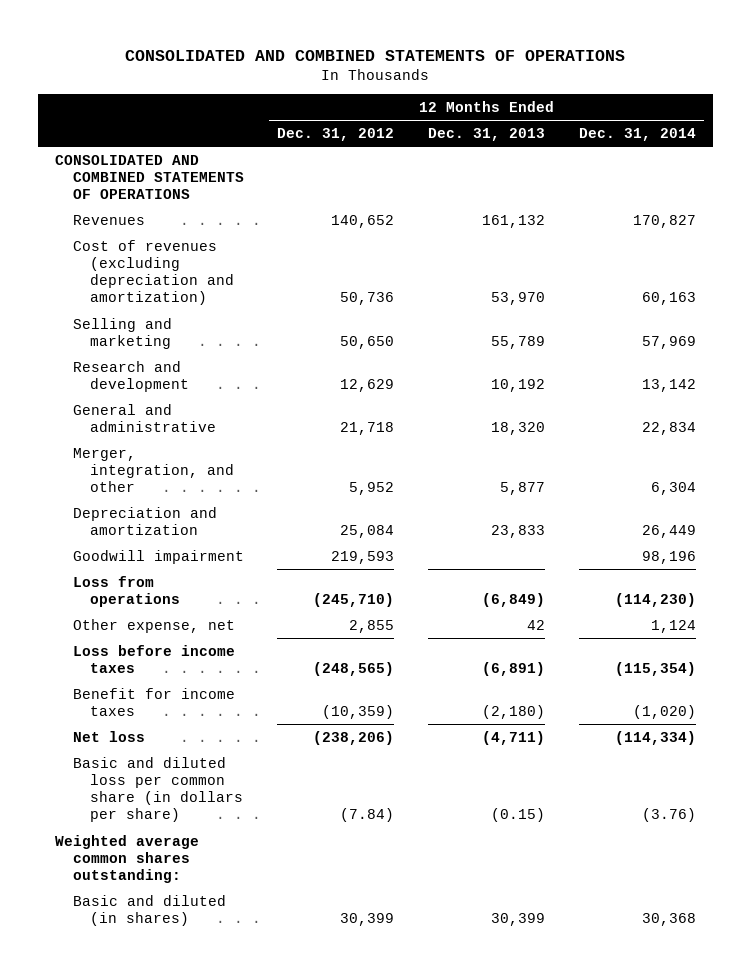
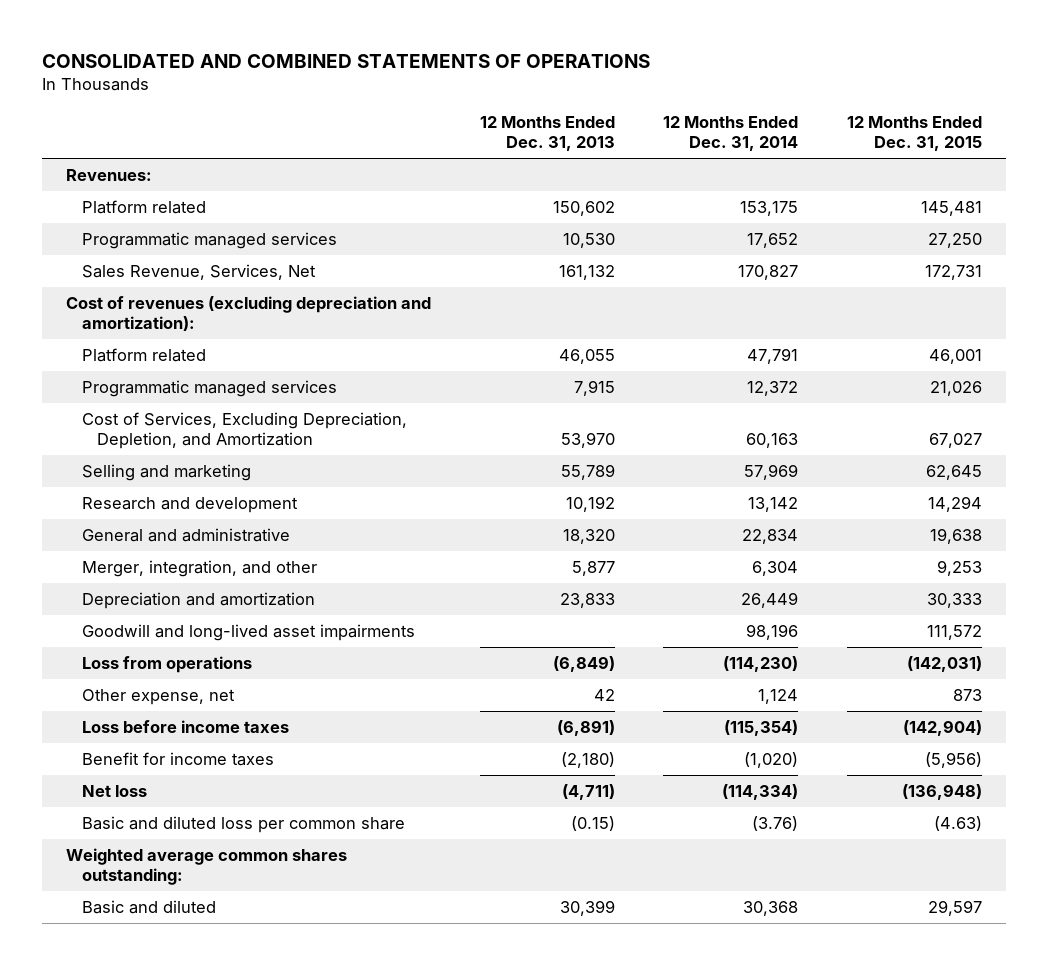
- | 12 Months Ended Dec. 31, 2012 | 12 Months Ended Dec. 31, 2013 | 12 Months Ended Dec. 31, 2014
+ | 12 Months Ended Dec. 31, 2013 | 12 Months Ended Dec. 31, 2014 | 12 Months Ended Dec. 31, 2015
- CONSOLIDATED AND COMBINED STATEMENTS OF OPERATIONS
- Revenues | 140,652 | 161,132 | 170,827
- Cost of revenues (excluding depreciation and amortization) | 50,736 | 53,970 | 60,163
+ Revenues:
+ Platform related | 150,602 | 153,175 | 145,481
+ Programmatic managed services | 10,530 | 17,652 | 27,250
+ Sales Revenue, Services, Net | 161,132 | 170,827 | 172,731
+ Cost of revenues (excluding depreciation and amortization):
+ Platform related | 46,055 | 47,791 | 46,001
+ Programmatic managed services | 7,915 | 12,372 | 21,026
+ Cost of Services, Excluding Depreciation, Depletion, and Amortization | 53,970 | 60,163 | 67,027
- Goodwill impairment | 219,593 | | 98,196
+ Goodwill and long-lived asset impairments | | 98,196 | 111,572
- Basic and diluted loss per common share (in dollars per share) | (7.84) | (0.15) | (3.76)
+ Basic and diluted loss per common share | (0.15) | (3.76) | (4.63)
- Basic and diluted (in shares) | 30,399 | 30,399 | 30,368
+ Basic and diluted | 30,399 | 30,368 | 29,597

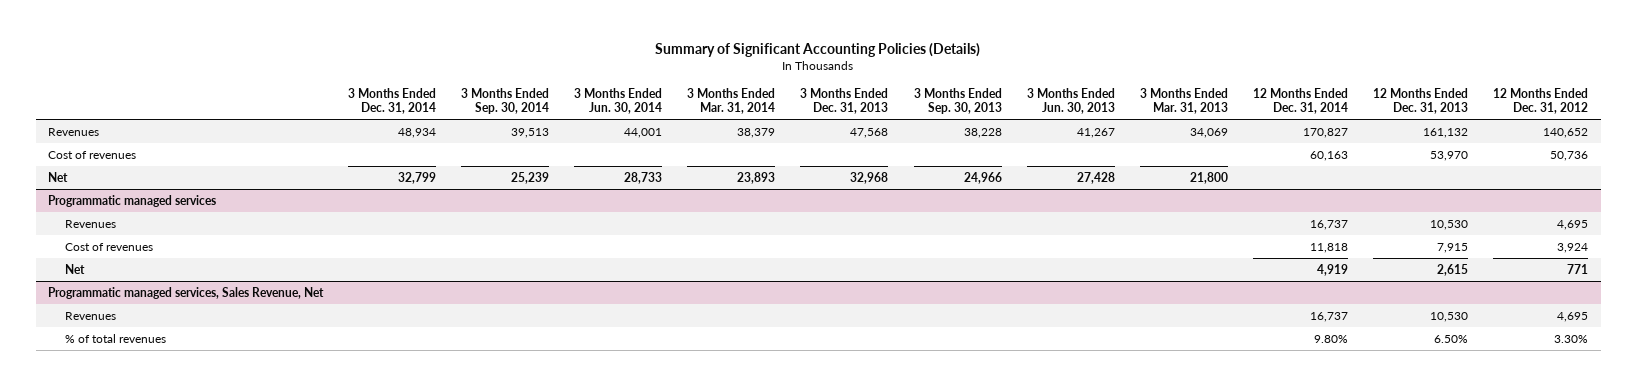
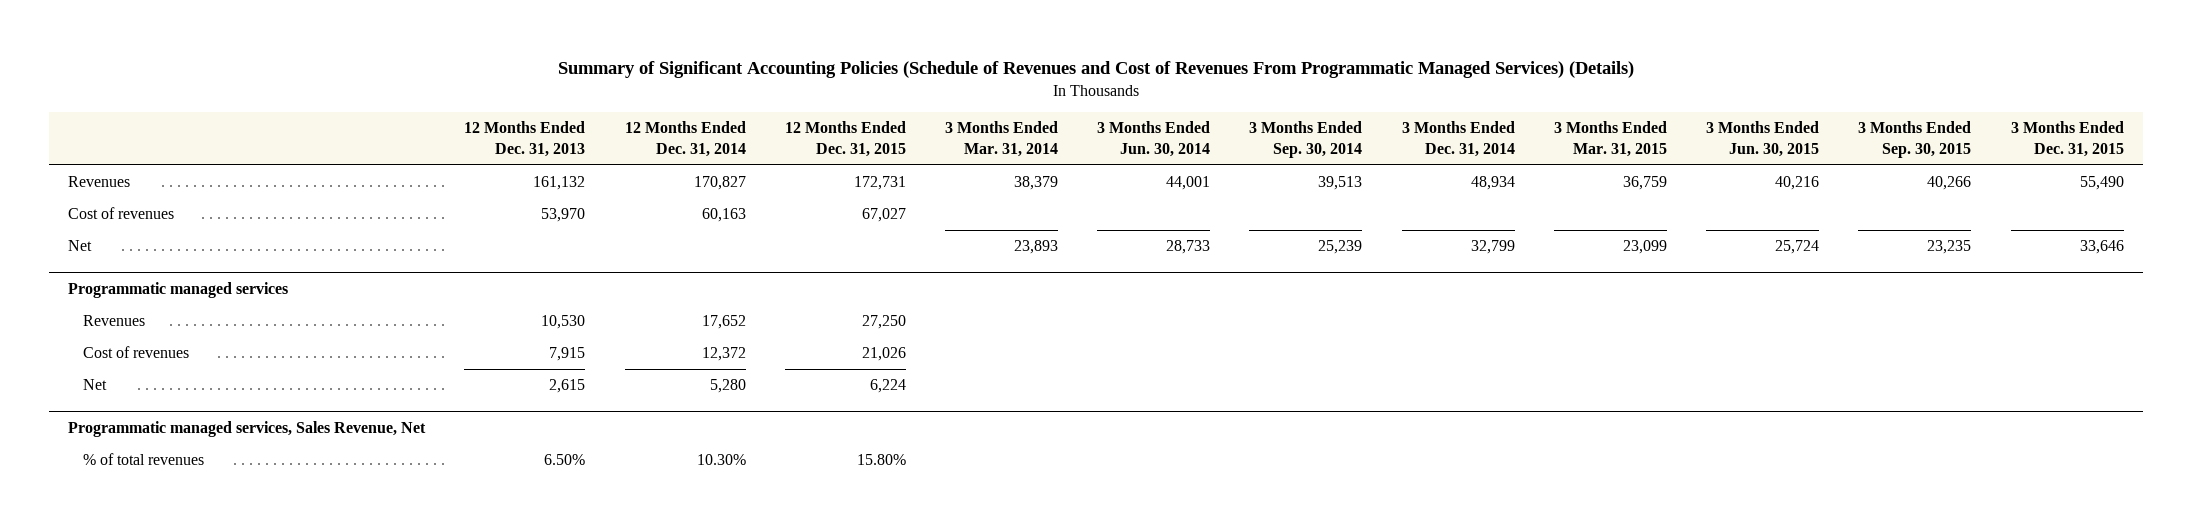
- Summary of Significant Accounting Policies (Details)
+ Summary of Significant Accounting Policies (Schedule of Revenues and Cost of Revenues From Programmatic Managed Services) (Details)
- | 3 Months Ended Dec. 31, 2014 | 3 Months Ended Sep. 30, 2014 | 3 Months Ended Jun. 30, 2014 | 3 Months Ended Mar. 31, 2014 | 3 Months Ended Dec. 31, 2013 | 3 Months Ended Sep. 30, 2013 | 3 Months Ended Jun. 30, 2013 | 3 Months Ended Mar. 31, 2013 | 12 Months Ended Dec. 31, 2014 | 12 Months Ended Dec. 31, 2013 | 12 Months Ended Dec. 31, 2012
+ | 12 Months Ended Dec. 31, 2013 | 12 Months Ended Dec. 31, 2014 | 12 Months Ended Dec. 31, 2015 | 3 Months Ended Mar. 31, 2014 | 3 Months Ended Jun. 30, 2014 | 3 Months Ended Sep. 30, 2014 | 3 Months Ended Dec. 31, 2014 | 3 Months Ended Mar. 31, 2015 | 3 Months Ended Jun. 30, 2015 | 3 Months Ended Sep. 30, 2015 | 3 Months Ended Dec. 31, 2015
@ Programmatic managed services
- Revenues | | | | | | | | | 16,737 | 10,530 | 4,695
- Cost of revenues | | | | | | | | | 11,818 | 7,915 | 3,924
- Net | | | | | | | | | 4,919 | 2,615 | 771
+ Revenues | 10,530 | 17,652 | 27,250 | | | | | | | |
+ Cost of revenues | 7,915 | 12,372 | 21,026 | | | | | | | |
+ Net | 2,615 | 5,280 | 6,224 | | | | | | | |
@ Programmatic managed services, Sales Revenue, Net
- Revenues | | | | | | | | | 16,737 | 10,530 | 4,695
- % of total revenues | | | | | | | | | 9.80% | 6.50% | 3.30%
+ % of total revenues | 6.50% | 10.30% | 15.80% | | | | | | | |

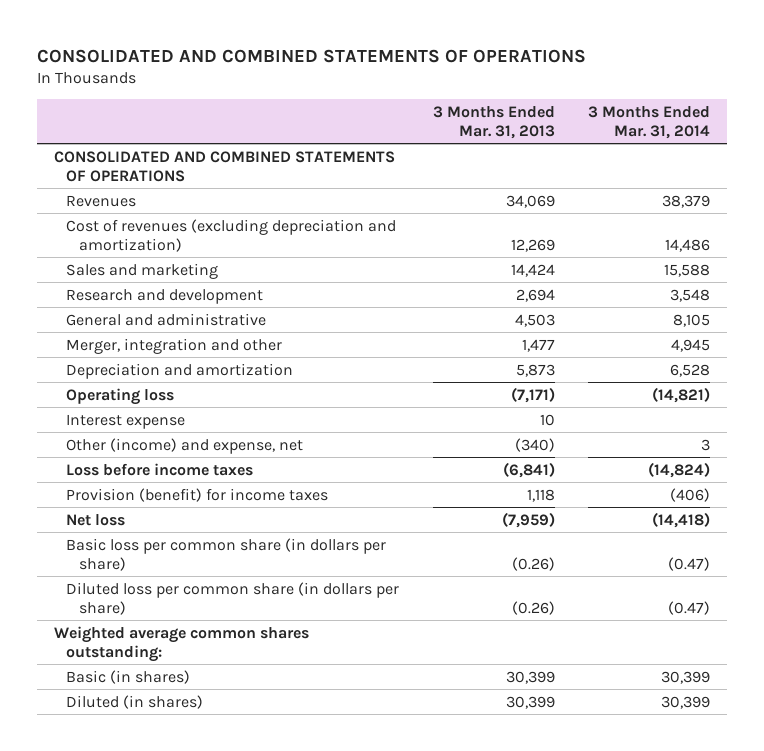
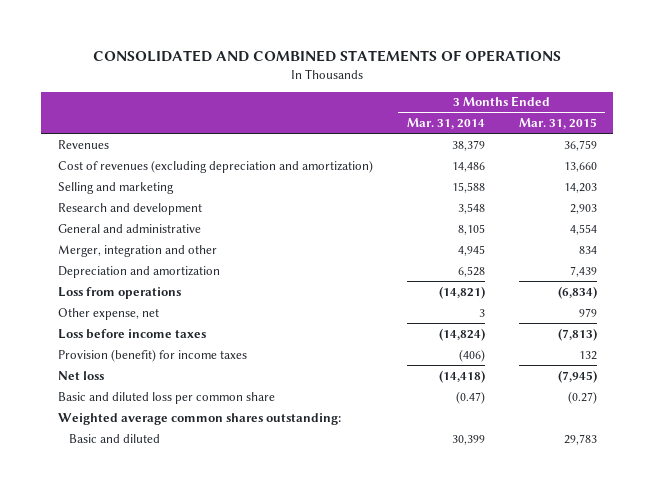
- | 3 Months Ended Mar. 31, 2013 | 3 Months Ended Mar. 31, 2014
+ | 3 Months Ended Mar. 31, 2014 | 3 Months Ended Mar. 31, 2015
- CONSOLIDATED AND COMBINED STATEMENTS OF OPERATIONS
- Sales and marketing | 14,424 | 15,588
+ Selling and marketing | 15,588 | 14,203
- Operating loss | (7,171) | (14,821)
- Interest expense | 10 |
- Other (income) and expense, net | (340) | 3
+ Loss from operations | (14,821) | (6,834)
+ Other expense, net | 3 | 979
- Basic loss per common share (in dollars per share) | (0.26) | (0.47)
- Diluted loss per common share (in dollars per share) | (0.26) | (0.47)
+ Basic and diluted loss per common share | (0.47) | (0.27)
- Basic (in shares) | 30,399 | 30,399
- Diluted (in shares) | 30,399 | 30,399
+ Basic and diluted | 30,399 | 29,783

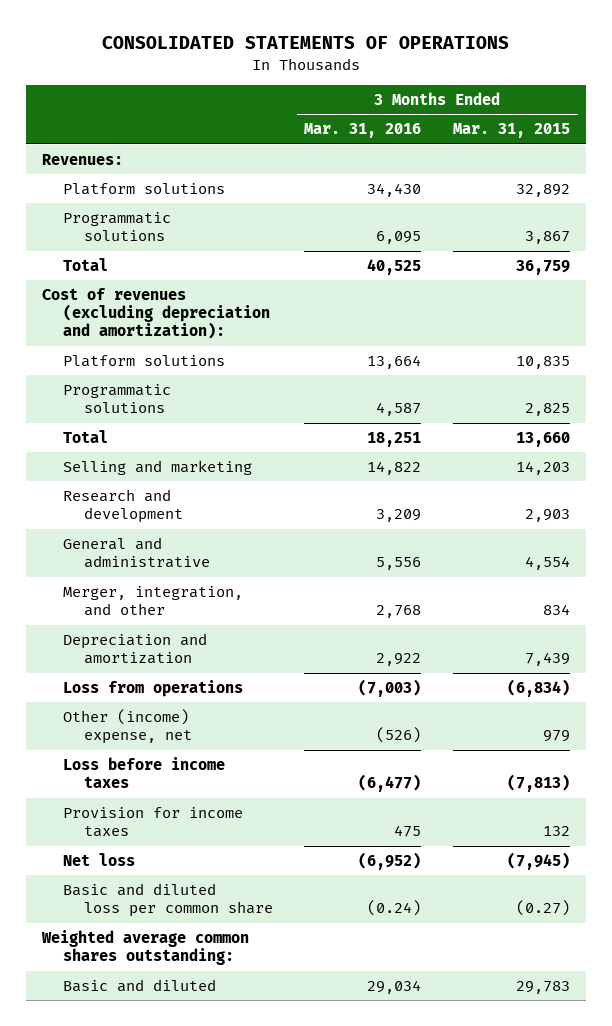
- CONSOLIDATED AND COMBINED STATEMENTS OF OPERATIONS
+ CONSOLIDATED STATEMENTS OF OPERATIONS
- | 3 Months Ended Mar. 31, 2014 | 3 Months Ended Mar. 31, 2015
+ | 3 Months Ended Mar. 31, 2016 | 3 Months Ended Mar. 31, 2015
- Revenues | 38,379 | 36,759
- Cost of revenues (excluding depreciation and amortization) | 14,486 | 13,660
+ Revenues:
+ Platform solutions | 34,430 | 32,892
+ Programmatic solutions | 6,095 | 3,867
+ Total | 40,525 | 36,759
+ Cost of revenues (excluding depreciation and amortization):
+ Platform solutions | 13,664 | 10,835
+ Programmatic solutions | 4,587 | 2,825
+ Total | 18,251 | 13,660
- Merger, integration and other | 4,945 | 834
+ Merger, integration, and other | 2,768 | 834
- Other expense, net | 3 | 979
+ Other (income) expense, net | (526) | 979
- Provision (benefit) for income taxes | (406) | 132
+ Provision for income taxes | 475 | 132

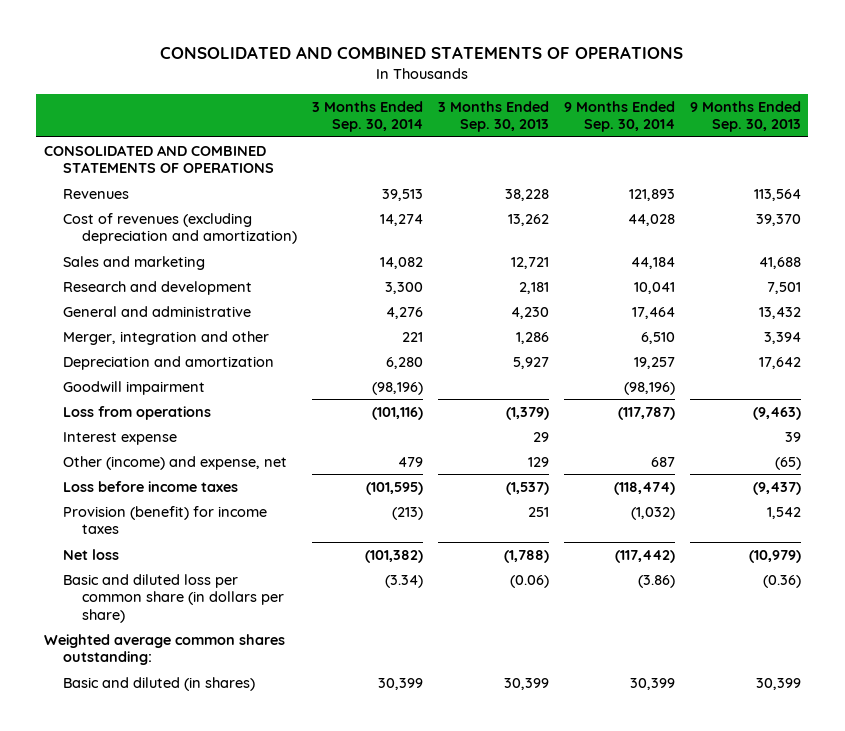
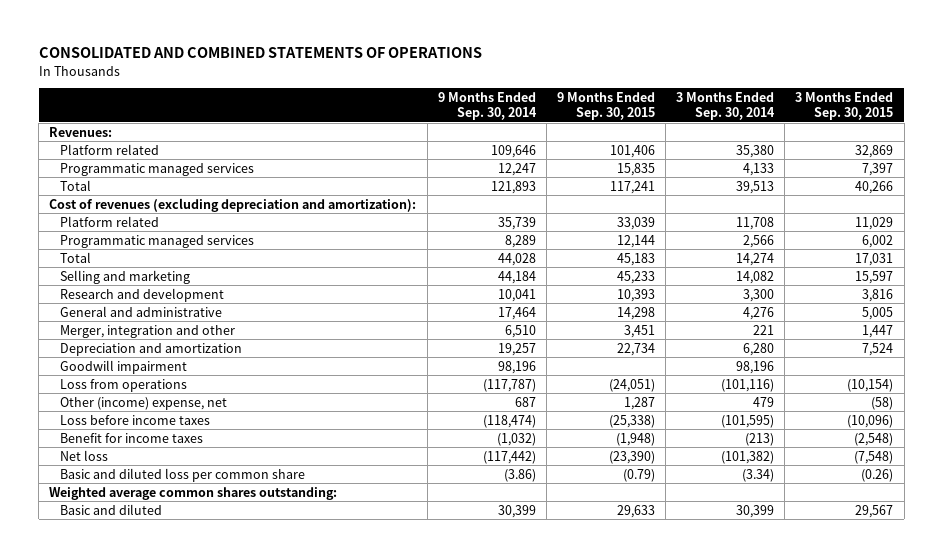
- | 3 Months Ended Sep. 30, 2014 | 3 Months Ended Sep. 30, 2013 | 9 Months Ended Sep. 30, 2014 | 9 Months Ended Sep. 30, 2013
+ | 9 Months Ended Sep. 30, 2014 | 9 Months Ended Sep. 30, 2015 | 3 Months Ended Sep. 30, 2014 | 3 Months Ended Sep. 30, 2015
- CONSOLIDATED AND COMBINED STATEMENTS OF OPERATIONS
- Revenues | 39,513 | 38,228 | 121,893 | 113,564
- Cost of revenues (excluding depreciation and amortization) | 14,274 | 13,262 | 44,028 | 39,370
- Sales and marketing | 14,082 | 12,721 | 44,184 | 41,688
+ Revenues:
+ Platform related | 109,646 | 101,406 | 35,380 | 32,869
+ Programmatic managed services | 12,247 | 15,835 | 4,133 | 7,397
+ Total | 121,893 | 117,241 | 39,513 | 40,266
+ Cost of revenues (excluding depreciation and amortization):
+ Platform related | 35,739 | 33,039 | 11,708 | 11,029
+ Programmatic managed services | 8,289 | 12,144 | 2,566 | 6,002
+ Total | 44,028 | 45,183 | 14,274 | 17,031
+ Selling and marketing | 44,184 | 45,233 | 14,082 | 15,597
- Goodwill impairment | (98,196) | | (98,196) |
+ Goodwill impairment | 98,196 | | 98,196 |
- Interest expense | | 29 | | 39
- Other (income) and expense, net | 479 | 129 | 687 | (65)
+ Other (income) expense, net | 687 | 1,287 | 479 | (58)
- Provision (benefit) for income taxes | (213) | 251 | (1,032) | 1,542
+ Benefit for income taxes | (1,032) | (1,948) | (213) | (2,548)
- Basic and diluted loss per common share (in dollars per share) | (3.34) | (0.06) | (3.86) | (0.36)
+ Basic and diluted loss per common share | (3.86) | (0.79) | (3.34) | (0.26)
- Basic and diluted (in shares) | 30,399 | 30,399 | 30,399 | 30,399
+ Basic and diluted | 30,399 | 29,633 | 30,399 | 29,567

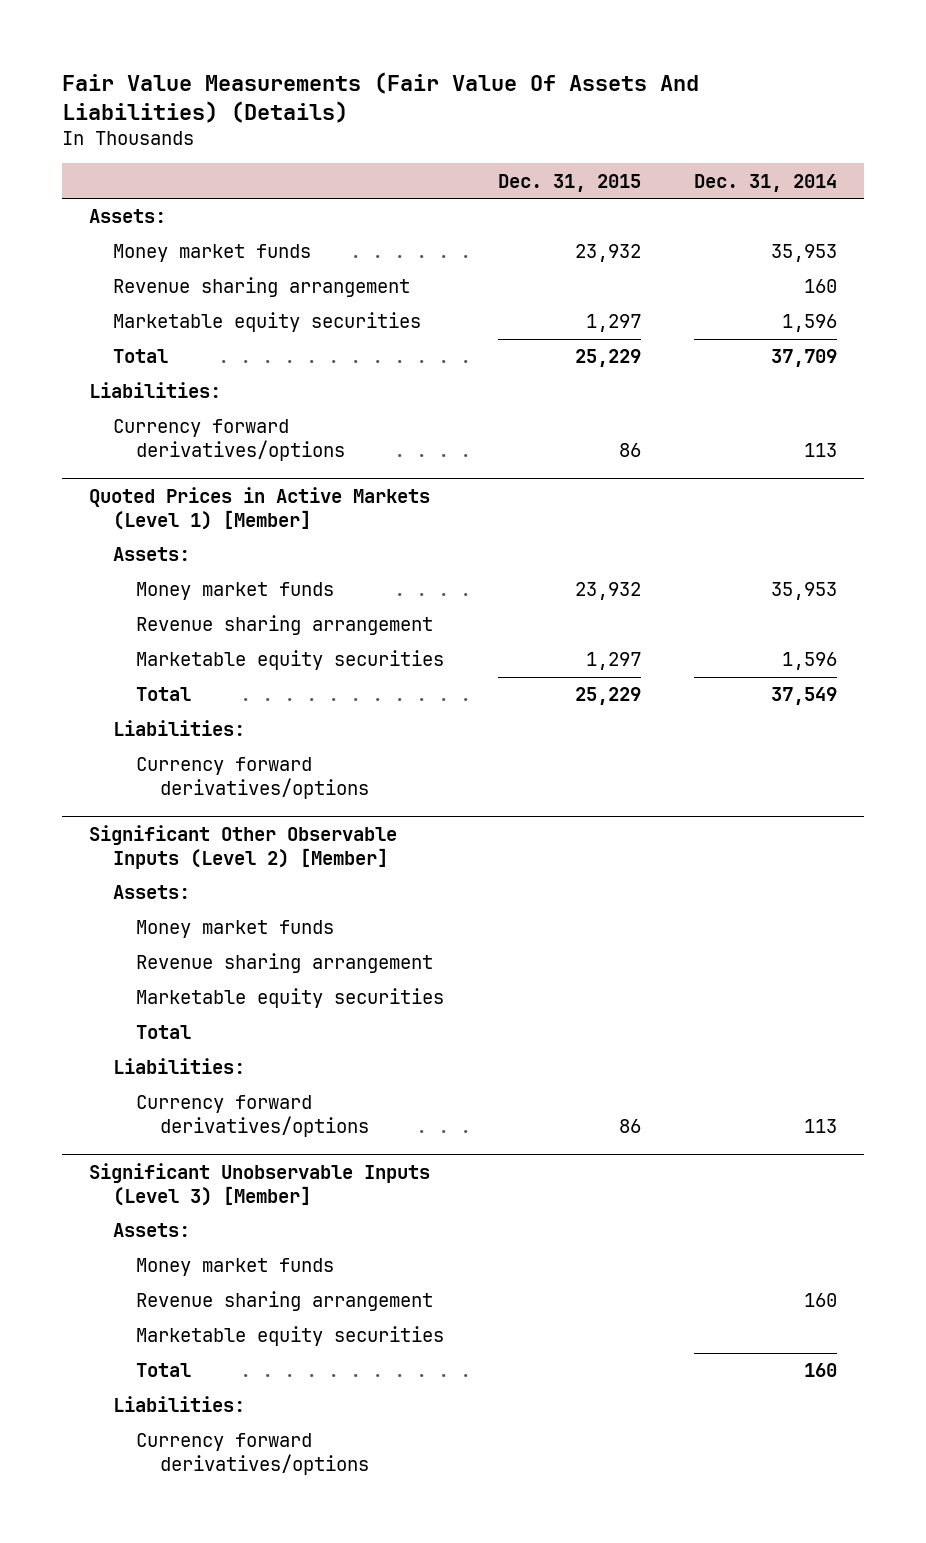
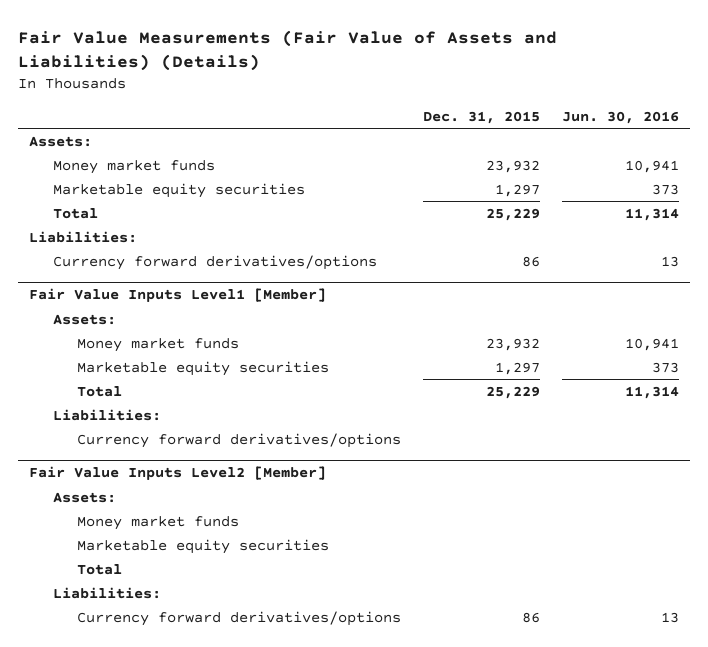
- Fair Value Measurements (Fair Value Of Assets And Liabilities) (Details)
+ Fair Value Measurements (Fair Value of Assets and Liabilities) (Details)
- | Dec. 31, 2015 | Dec. 31, 2014
+ | Dec. 31, 2015 | Jun. 30, 2016
- Revenue sharing arrangement | | 160
- Quoted Prices in Active Markets (Level 1) [Member]
+ Fair Value Inputs Level1 [Member]
- Revenue sharing arrangement
- Significant Other Observable Inputs (Level 2) [Member]
+ Fair Value Inputs Level2 [Member]
- Revenue sharing arrangement
- Significant Unobservable Inputs (Level 3) [Member]
- Assets:
- Money market funds
- Revenue sharing arrangement | | 160
- Marketable equity securities
- Total | | 160
- Liabilities:
- Currency forward derivatives/options

